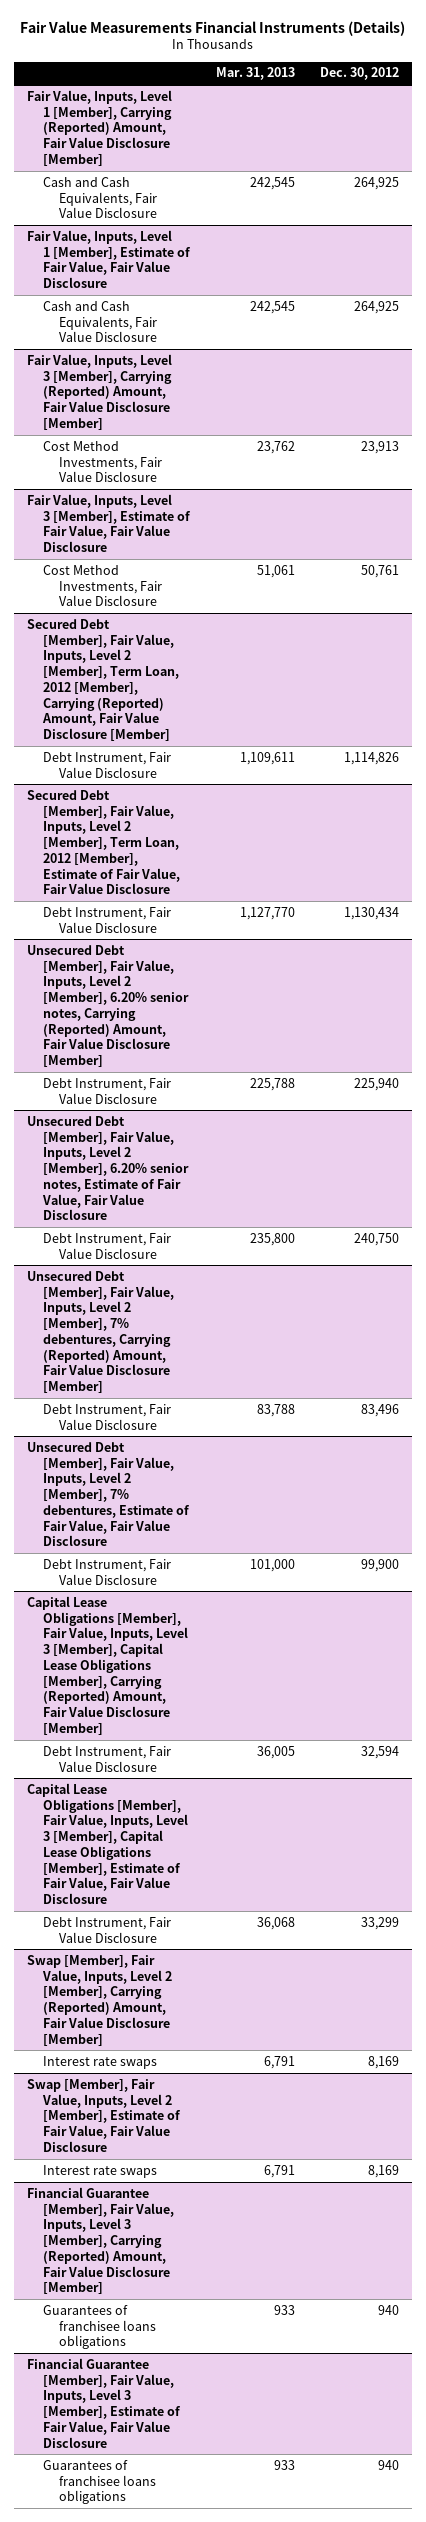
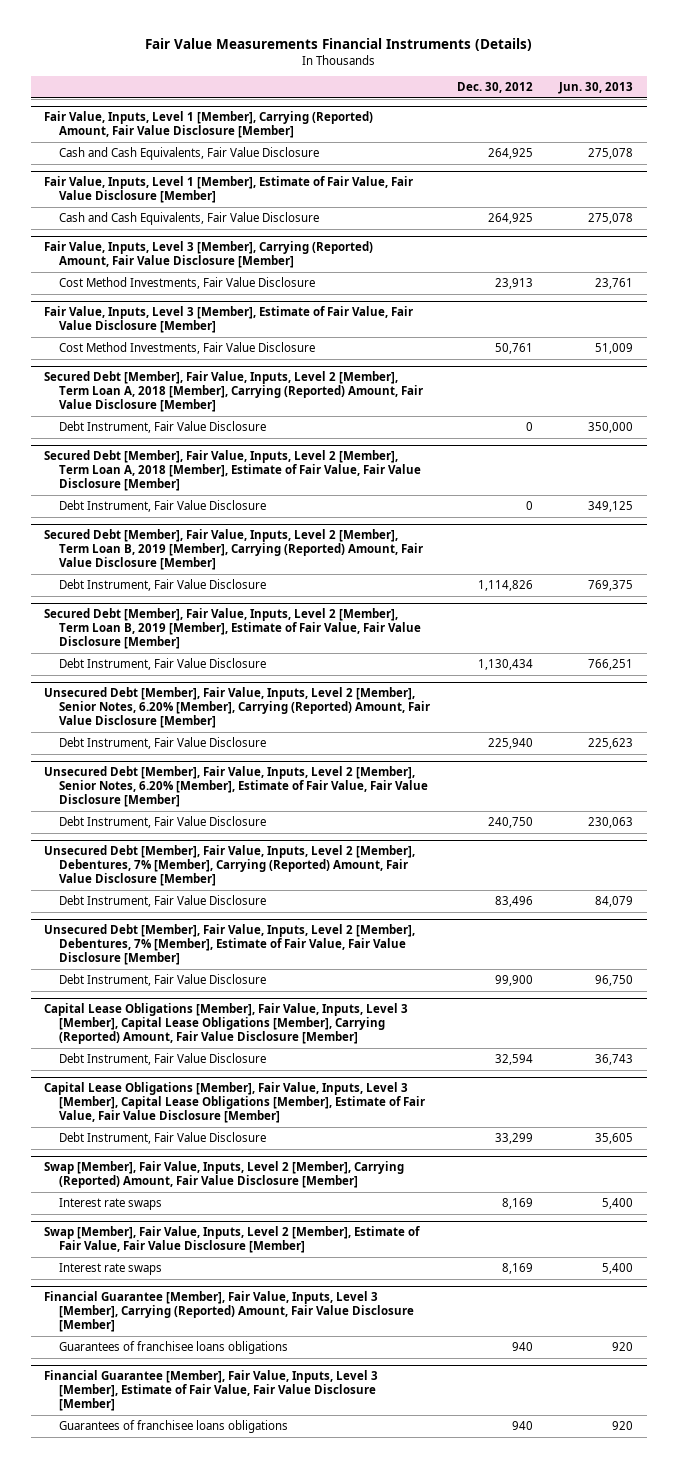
- | Mar. 31, 2013 | Dec. 30, 2012
+ | Dec. 30, 2012 | Jun. 30, 2013
- Fair Value, Inputs, Level 1 [Member], Estimate of Fair Value, Fair Value Disclosure
+ Fair Value, Inputs, Level 1 [Member], Estimate of Fair Value, Fair Value Disclosure [Member]
- Fair Value, Inputs, Level 3 [Member], Estimate of Fair Value, Fair Value Disclosure
+ Fair Value, Inputs, Level 3 [Member], Estimate of Fair Value, Fair Value Disclosure [Member]
- Secured Debt [Member], Fair Value, Inputs, Level 2 [Member], Term Loan, 2012 [Member], Carrying (Reported) Amount, Fair Value Disclosure [Member]
+ Secured Debt [Member], Fair Value, Inputs, Level 2 [Member], Term Loan A, 2018 [Member], Carrying (Reported) Amount, Fair Value Disclosure [Member]
+ Debt Instrument, Fair Value Disclosure | 0 | 350,000
+ Secured Debt [Member], Fair Value, Inputs, Level 2 [Member], Term Loan A, 2018 [Member], Estimate of Fair Value, Fair Value Disclosure [Member]
+ Debt Instrument, Fair Value Disclosure | 0 | 349,125
+ Secured Debt [Member], Fair Value, Inputs, Level 2 [Member], Term Loan B, 2019 [Member], Carrying (Reported) Amount, Fair Value Disclosure [Member]
- Secured Debt [Member], Fair Value, Inputs, Level 2 [Member], Term Loan, 2012 [Member], Estimate of Fair Value, Fair Value Disclosure
+ Secured Debt [Member], Fair Value, Inputs, Level 2 [Member], Term Loan B, 2019 [Member], Estimate of Fair Value, Fair Value Disclosure [Member]
- Unsecured Debt [Member], Fair Value, Inputs, Level 2 [Member], 6.20% senior notes, Carrying (Reported) Amount, Fair Value Disclosure [Member]
+ Unsecured Debt [Member], Fair Value, Inputs, Level 2 [Member], Senior Notes, 6.20% [Member], Carrying (Reported) Amount, Fair Value Disclosure [Member]
- Unsecured Debt [Member], Fair Value, Inputs, Level 2 [Member], 6.20% senior notes, Estimate of Fair Value, Fair Value Disclosure
+ Unsecured Debt [Member], Fair Value, Inputs, Level 2 [Member], Senior Notes, 6.20% [Member], Estimate of Fair Value, Fair Value Disclosure [Member]
- Unsecured Debt [Member], Fair Value, Inputs, Level 2 [Member], 7% debentures, Carrying (Reported) Amount, Fair Value Disclosure [Member]
+ Unsecured Debt [Member], Fair Value, Inputs, Level 2 [Member], Debentures, 7% [Member], Carrying (Reported) Amount, Fair Value Disclosure [Member]
- Unsecured Debt [Member], Fair Value, Inputs, Level 2 [Member], 7% debentures, Estimate of Fair Value, Fair Value Disclosure
+ Unsecured Debt [Member], Fair Value, Inputs, Level 2 [Member], Debentures, 7% [Member], Estimate of Fair Value, Fair Value Disclosure [Member]
- Capital Lease Obligations [Member], Fair Value, Inputs, Level 3 [Member], Capital Lease Obligations [Member], Estimate of Fair Value, Fair Value Disclosure
+ Capital Lease Obligations [Member], Fair Value, Inputs, Level 3 [Member], Capital Lease Obligations [Member], Estimate of Fair Value, Fair Value Disclosure [Member]
- Swap [Member], Fair Value, Inputs, Level 2 [Member], Estimate of Fair Value, Fair Value Disclosure
+ Swap [Member], Fair Value, Inputs, Level 2 [Member], Estimate of Fair Value, Fair Value Disclosure [Member]
- Financial Guarantee [Member], Fair Value, Inputs, Level 3 [Member], Estimate of Fair Value, Fair Value Disclosure
+ Financial Guarantee [Member], Fair Value, Inputs, Level 3 [Member], Estimate of Fair Value, Fair Value Disclosure [Member]

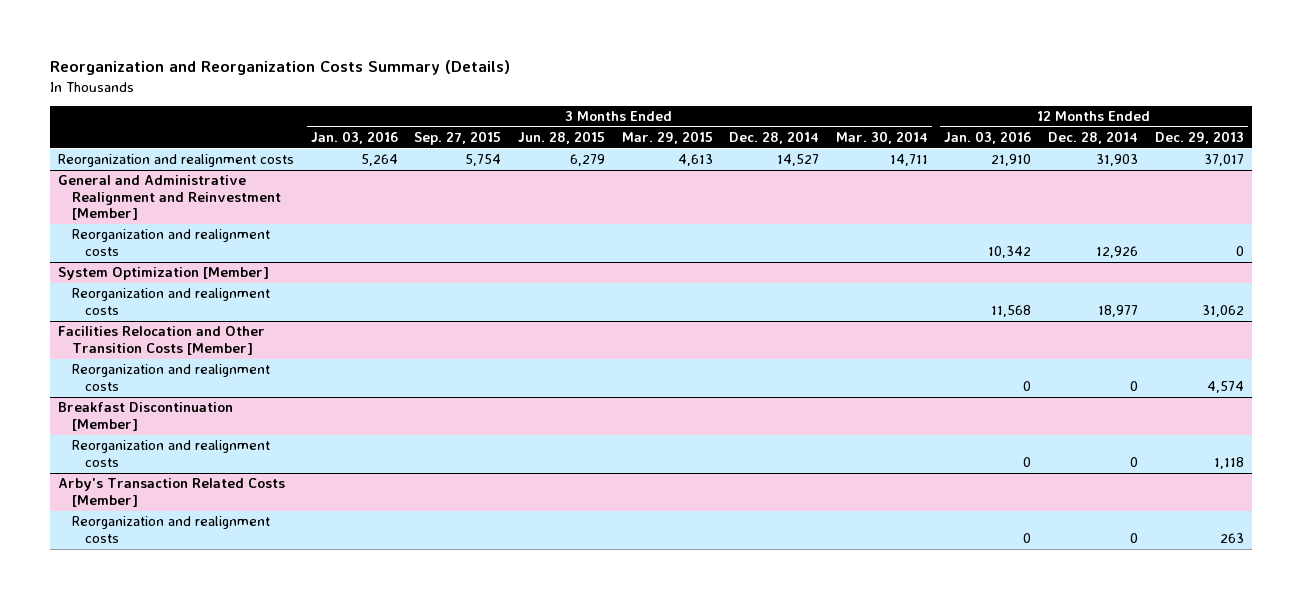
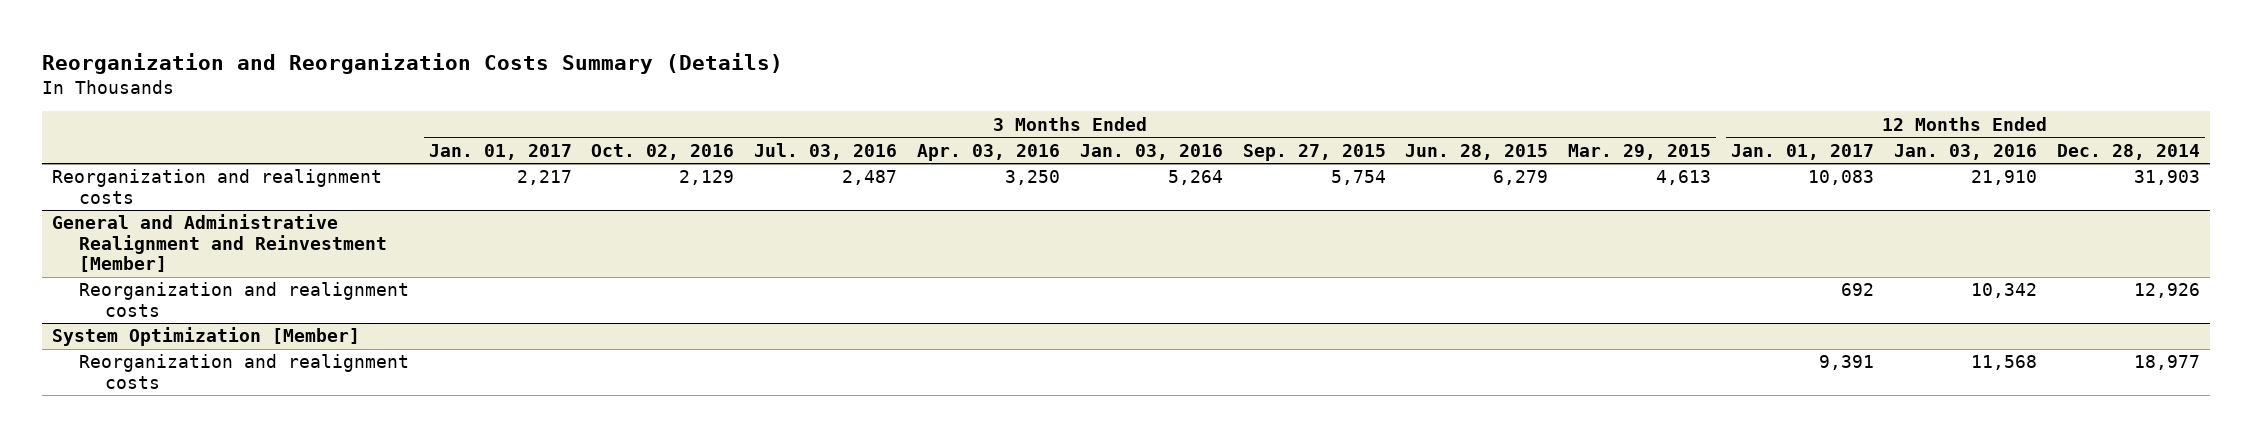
- | 3 Months Ended Jan. 03, 2016 | 3 Months Ended Sep. 27, 2015 | 3 Months Ended Jun. 28, 2015 | 3 Months Ended Mar. 29, 2015 | 3 Months Ended Dec. 28, 2014 | 3 Months Ended Mar. 30, 2014 | 12 Months Ended Jan. 03, 2016 | 12 Months Ended Dec. 28, 2014 | 12 Months Ended Dec. 29, 2013
+ | 3 Months Ended Jan. 01, 2017 | 3 Months Ended Oct. 02, 2016 | 3 Months Ended Jul. 03, 2016 | 3 Months Ended Apr. 03, 2016 | 3 Months Ended Jan. 03, 2016 | 3 Months Ended Sep. 27, 2015 | 3 Months Ended Jun. 28, 2015 | 3 Months Ended Mar. 29, 2015 | 12 Months Ended Jan. 01, 2017 | 12 Months Ended Jan. 03, 2016 | 12 Months Ended Dec. 28, 2014
- Facilities Relocation and Other Transition Costs [Member]
- Reorganization and realignment costs | | | | | | | 0 | 0 | 4,574
- Breakfast Discontinuation [Member]
- Reorganization and realignment costs | | | | | | | 0 | 0 | 1,118
- Arby's Transaction Related Costs [Member]
- Reorganization and realignment costs | | | | | | | 0 | 0 | 263

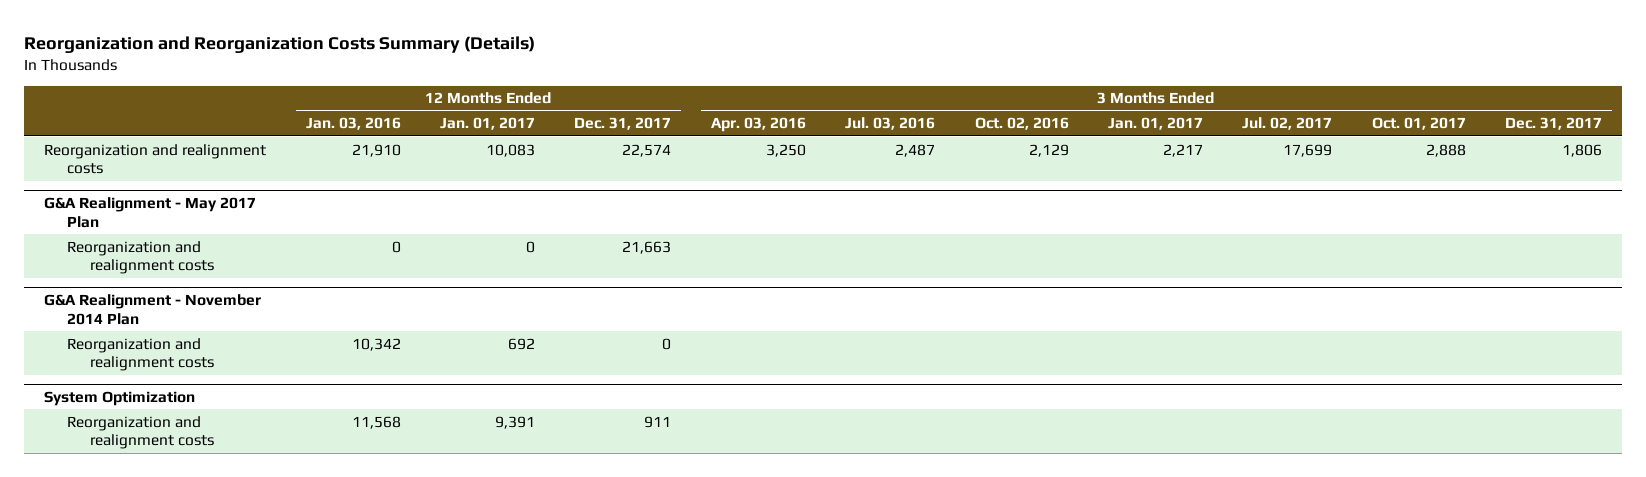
- | 3 Months Ended Jan. 01, 2017 | 3 Months Ended Oct. 02, 2016 | 3 Months Ended Jul. 03, 2016 | 3 Months Ended Apr. 03, 2016 | 3 Months Ended Jan. 03, 2016 | 3 Months Ended Sep. 27, 2015 | 3 Months Ended Jun. 28, 2015 | 3 Months Ended Mar. 29, 2015 | 12 Months Ended Jan. 01, 2017 | 12 Months Ended Jan. 03, 2016 | 12 Months Ended Dec. 28, 2014
+ | 12 Months Ended Jan. 03, 2016 | 12 Months Ended Jan. 01, 2017 | 12 Months Ended Dec. 31, 2017 | 3 Months Ended Apr. 03, 2016 | 3 Months Ended Jul. 03, 2016 | 3 Months Ended Oct. 02, 2016 | 3 Months Ended Jan. 01, 2017 | 3 Months Ended Jul. 02, 2017 | 3 Months Ended Oct. 01, 2017 | 3 Months Ended Dec. 31, 2017
- General and Administrative Realignment and Reinvestment [Member]
+ G&A Realignment - May 2017 Plan
+ Reorganization and realignment costs | 0 | 0 | 21,663 | | | | | | |
+ G&A Realignment - November 2014 Plan
- System Optimization [Member]
+ System Optimization

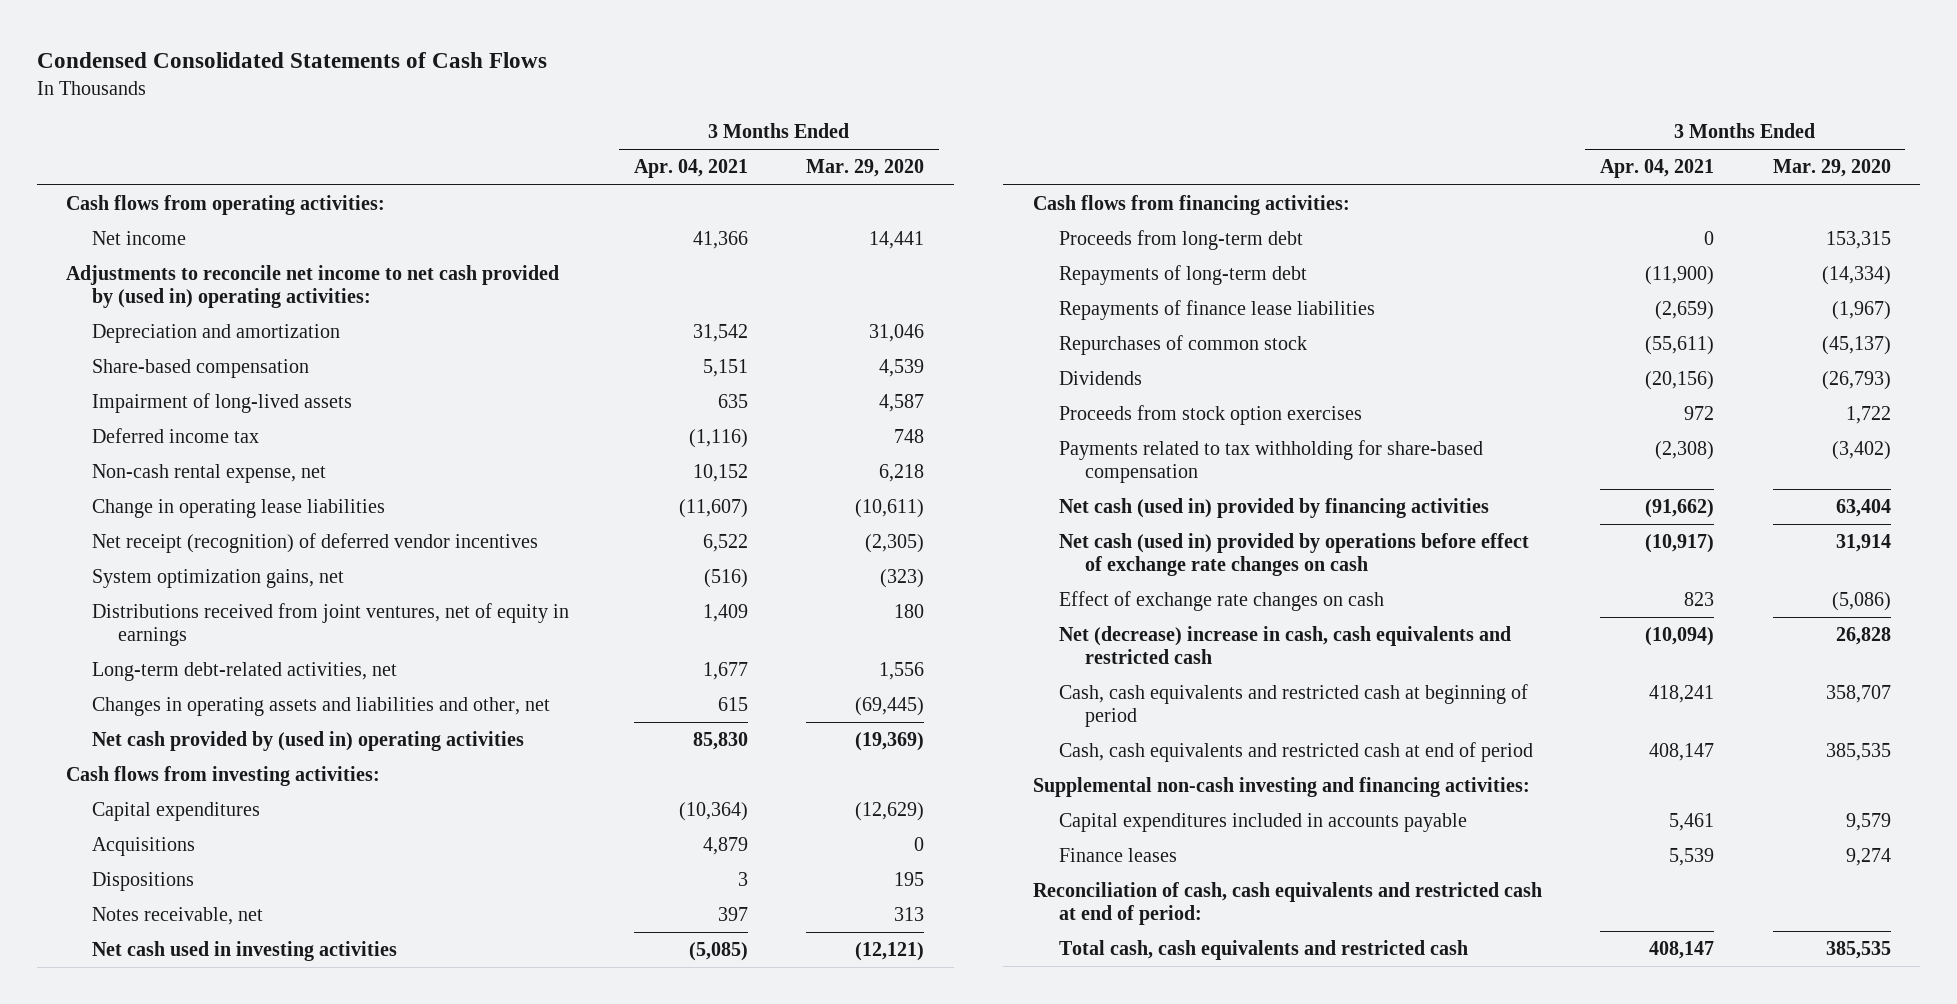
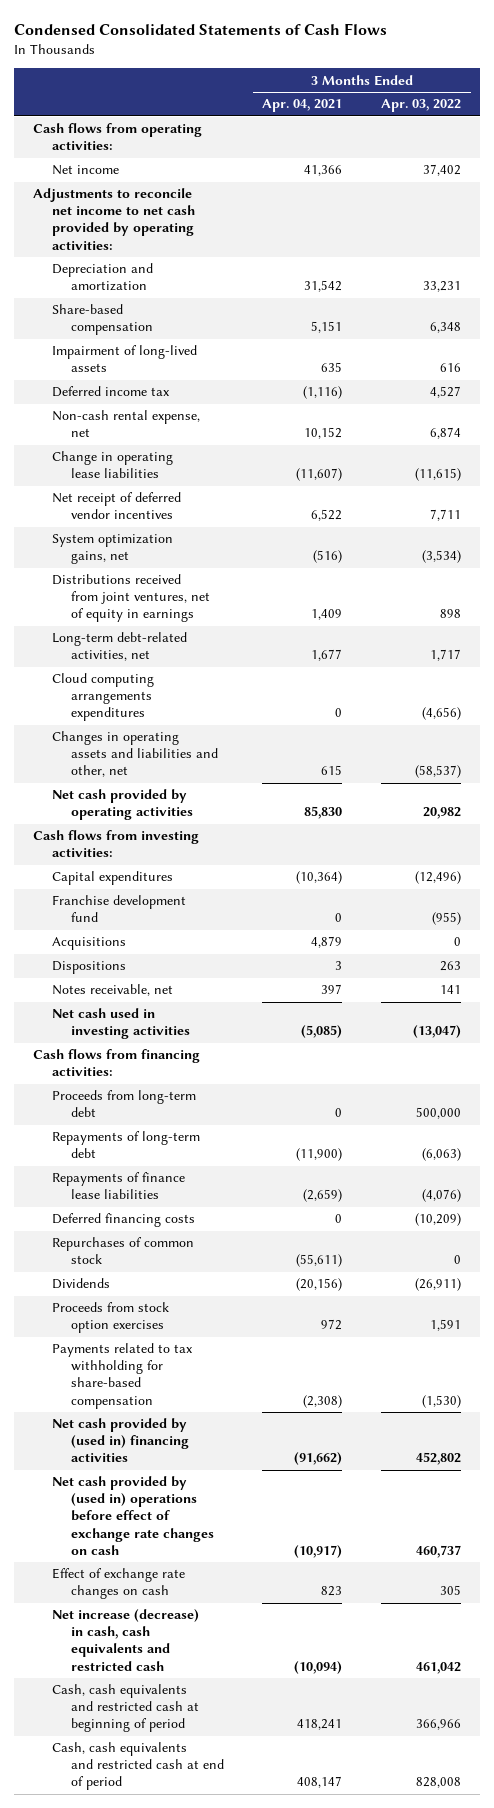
- | 3 Months Ended Apr. 04, 2021 | 3 Months Ended Mar. 29, 2020
+ | 3 Months Ended Apr. 04, 2021 | 3 Months Ended Apr. 03, 2022
- Adjustments to reconcile net income to net cash provided by (used in) operating activities:
+ Adjustments to reconcile net income to net cash provided by operating activities:
- Net receipt (recognition) of deferred vendor incentives | 6,522 | (2,305)
+ Net receipt of deferred vendor incentives | 6,522 | 7,711
+ Cloud computing arrangements expenditures | 0 | (4,656)
- Net cash provided by (used in) operating activities | 85,830 | (19,369)
+ Net cash provided by operating activities | 85,830 | 20,982
+ Franchise development fund | 0 | (955)
+ Deferred financing costs | 0 | (10,209)
- Net cash (used in) provided by financing activities | (91,662) | 63,404
- Net cash (used in) provided by operations before effect of exchange rate changes on cash | (10,917) | 31,914
+ Net cash provided by (used in) financing activities | (91,662) | 452,802
+ Net cash provided by (used in) operations before effect of exchange rate changes on cash | (10,917) | 460,737
- Net (decrease) increase in cash, cash equivalents and restricted cash | (10,094) | 26,828
+ Net increase (decrease) in cash, cash equivalents and restricted cash | (10,094) | 461,042
- Supplemental non-cash investing and financing activities:
- Capital expenditures included in accounts payable | 5,461 | 9,579
- Finance leases | 5,539 | 9,274
- Reconciliation of cash, cash equivalents and restricted cash at end of period:
- Total cash, cash equivalents and restricted cash | 408,147 | 385,535

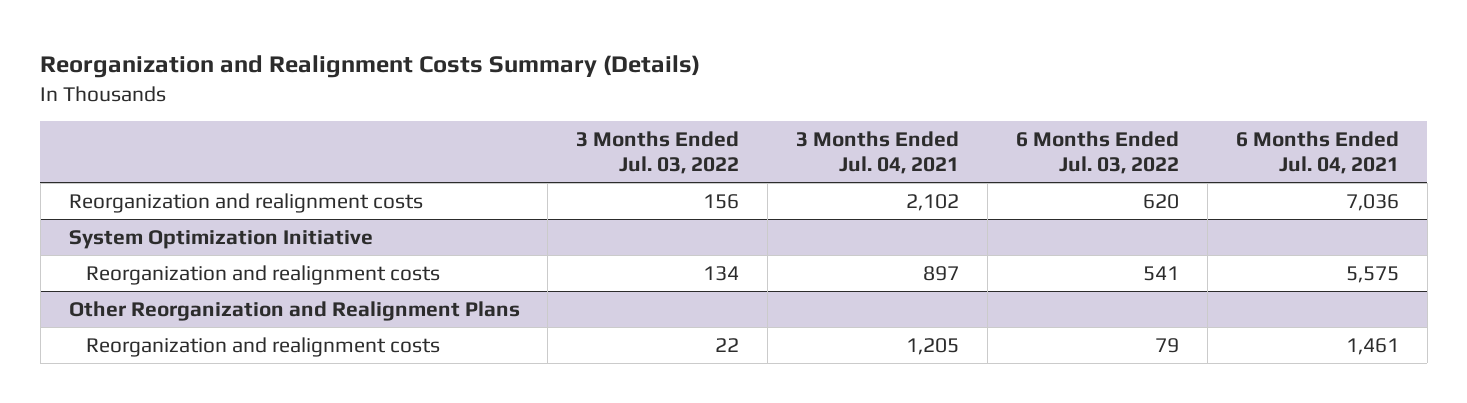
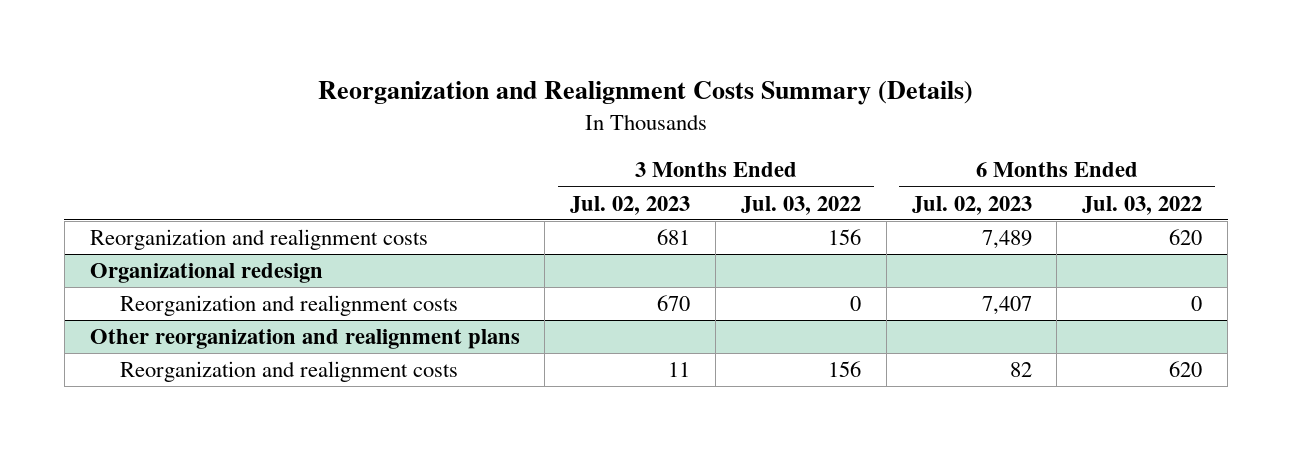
- | 3 Months Ended Jul. 03, 2022 | 3 Months Ended Jul. 04, 2021 | 6 Months Ended Jul. 03, 2022 | 6 Months Ended Jul. 04, 2021
+ | 3 Months Ended Jul. 02, 2023 | 3 Months Ended Jul. 03, 2022 | 6 Months Ended Jul. 02, 2023 | 6 Months Ended Jul. 03, 2022
- System Optimization Initiative
- Reorganization and realignment costs | 134 | 897 | 541 | 5,575
- Other Reorganization and Realignment Plans
- Reorganization and realignment costs | 22 | 1,205 | 79 | 1,461
+ Organizational redesign
+ Reorganization and realignment costs | 670 | 0 | 7,407 | 0
+ Other reorganization and realignment plans
+ Reorganization and realignment costs | 11 | 156 | 82 | 620

